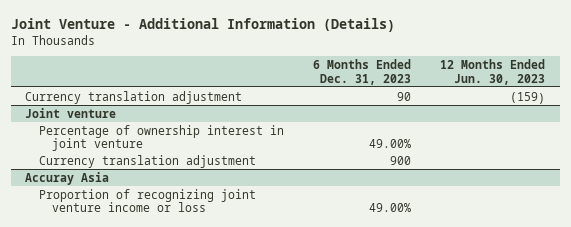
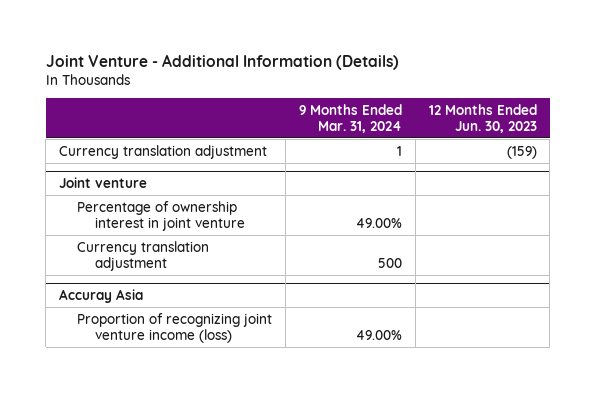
- | 6 Months Ended Dec. 31, 2023 | 12 Months Ended Jun. 30, 2023
+ | 9 Months Ended Mar. 31, 2024 | 12 Months Ended Jun. 30, 2023
@ Accuray Asia
- Proportion of recognizing joint venture income or loss | 49.00% |
+ Proportion of recognizing joint venture income (loss) | 49.00% |

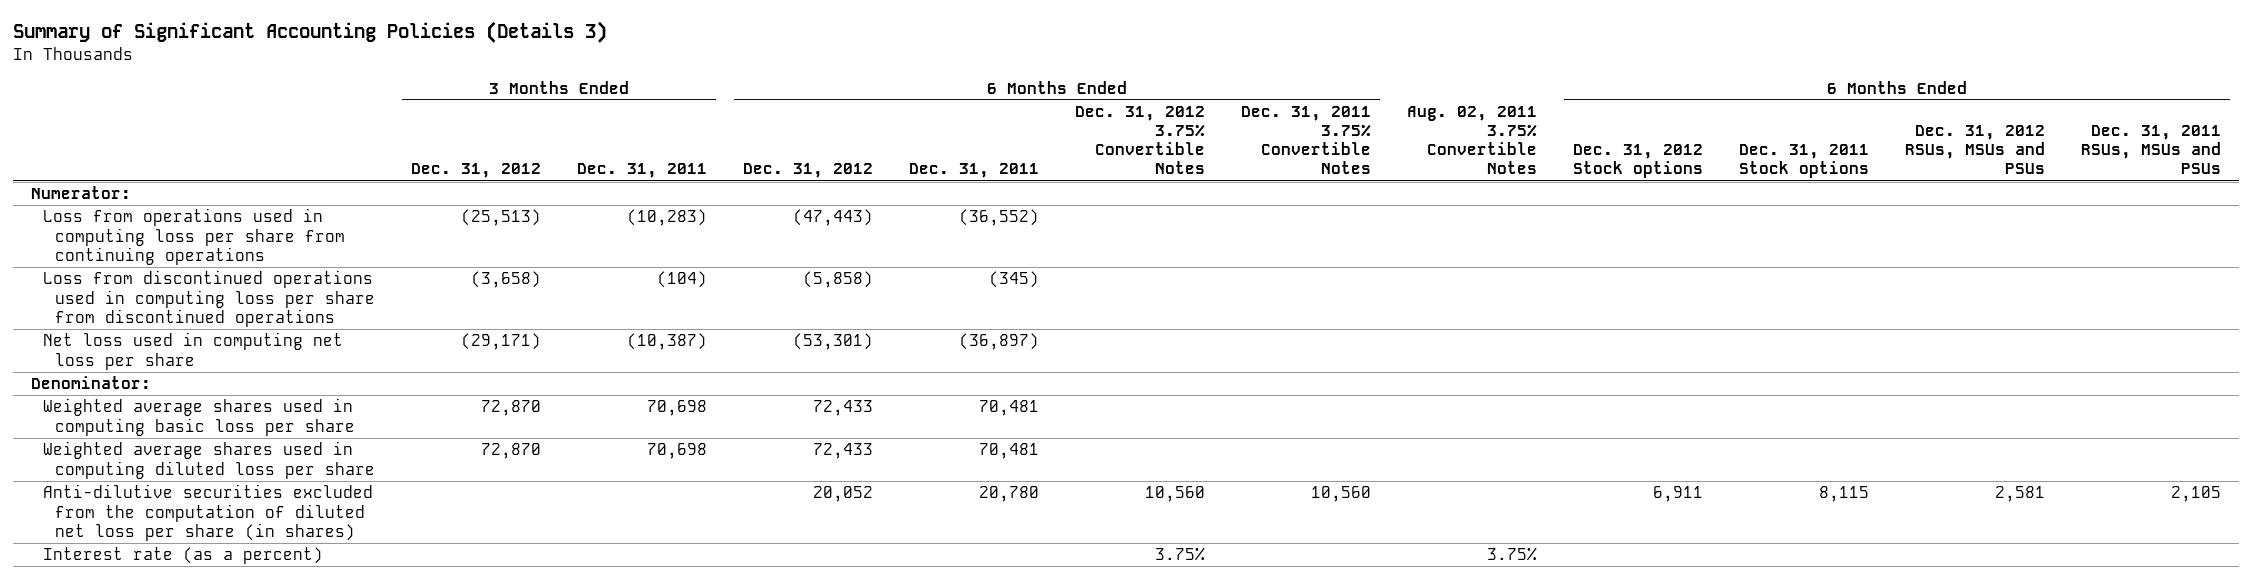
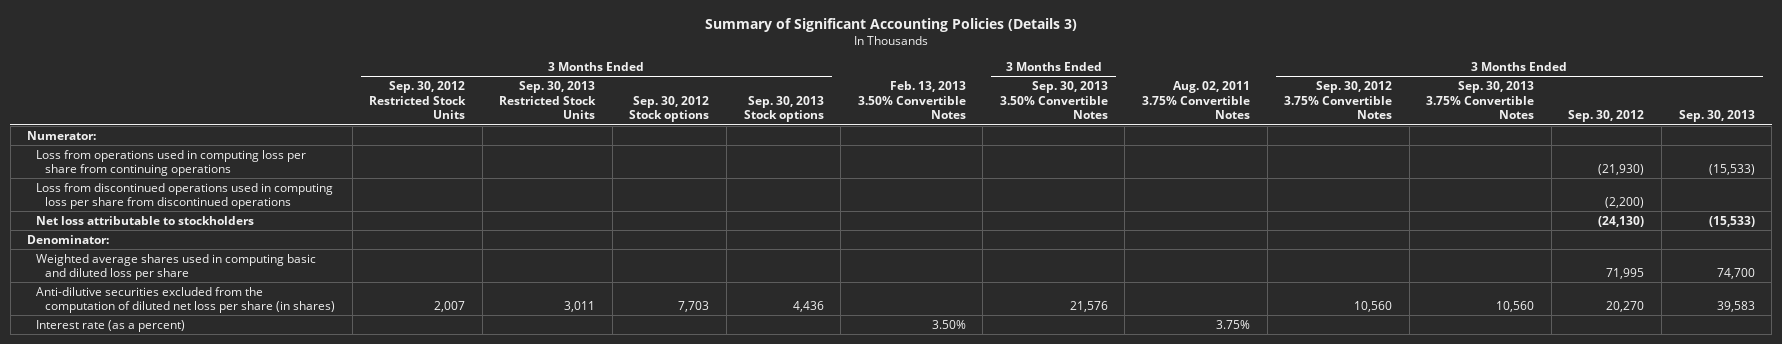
- | 3 Months Ended Dec. 31, 2012 | 3 Months Ended Dec. 31, 2011 | 6 Months Ended Dec. 31, 2012 | 6 Months Ended Dec. 31, 2011 | 6 Months Ended Dec. 31, 2012 3.75% Convertible Notes | 6 Months Ended Dec. 31, 2011 3.75% Convertible Notes | Aug. 02, 2011 3.75% Convertible Notes | 6 Months Ended Dec. 31, 2012 Stock options | 6 Months Ended Dec. 31, 2011 Stock options | 6 Months Ended Dec. 31, 2012 RSUs, MSUs and PSUs | 6 Months Ended Dec. 31, 2011 RSUs, MSUs and PSUs
+ | 3 Months Ended Sep. 30, 2012 Restricted Stock Units | 3 Months Ended Sep. 30, 2013 Restricted Stock Units | 3 Months Ended Sep. 30, 2012 Stock options | 3 Months Ended Sep. 30, 2013 Stock options | Feb. 13, 2013 3.50% Convertible Notes | 3 Months Ended Sep. 30, 2013 3.50% Convertible Notes | Aug. 02, 2011 3.75% Convertible Notes | 3 Months Ended Sep. 30, 2012 3.75% Convertible Notes | 3 Months Ended Sep. 30, 2013 3.75% Convertible Notes | 3 Months Ended Sep. 30, 2012 | 3 Months Ended Sep. 30, 2013
- Net loss used in computing net loss per share | (29,171) | (10,387) | (53,301) | (36,897) | | | | | | |
+ Net loss attributable to stockholders | | | | | | | | | | (24,130) | (15,533)
- Weighted average shares used in computing basic loss per share | 72,870 | 70,698 | 72,433 | 70,481 | | | | | | |
- Weighted average shares used in computing diluted loss per share | 72,870 | 70,698 | 72,433 | 70,481 | | | | | | |
+ Weighted average shares used in computing basic and diluted loss per share | | | | | | | | | | 71,995 | 74,700

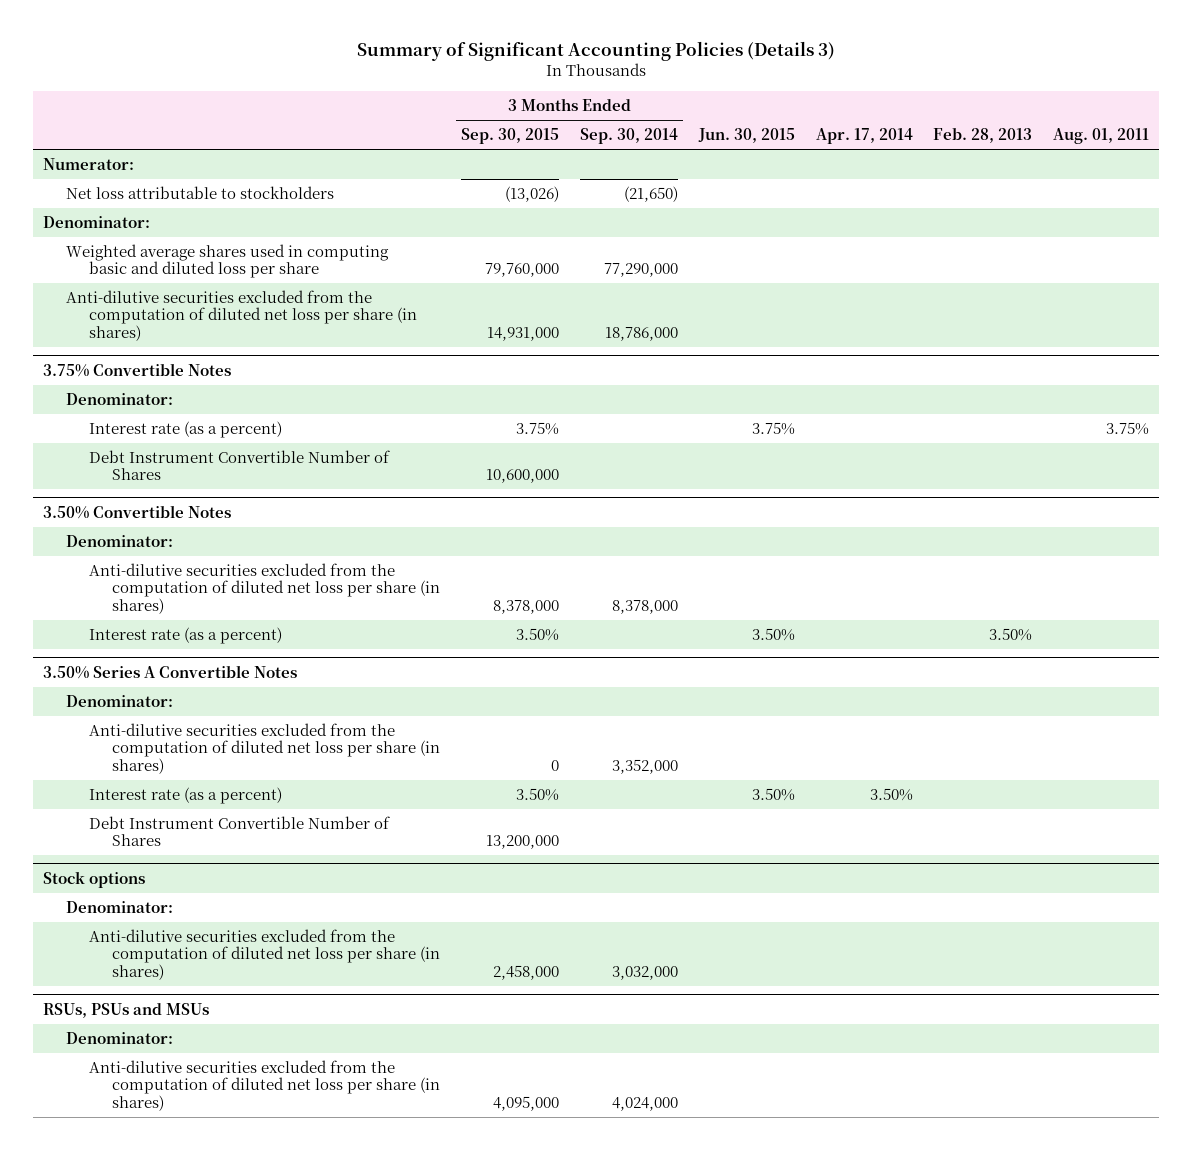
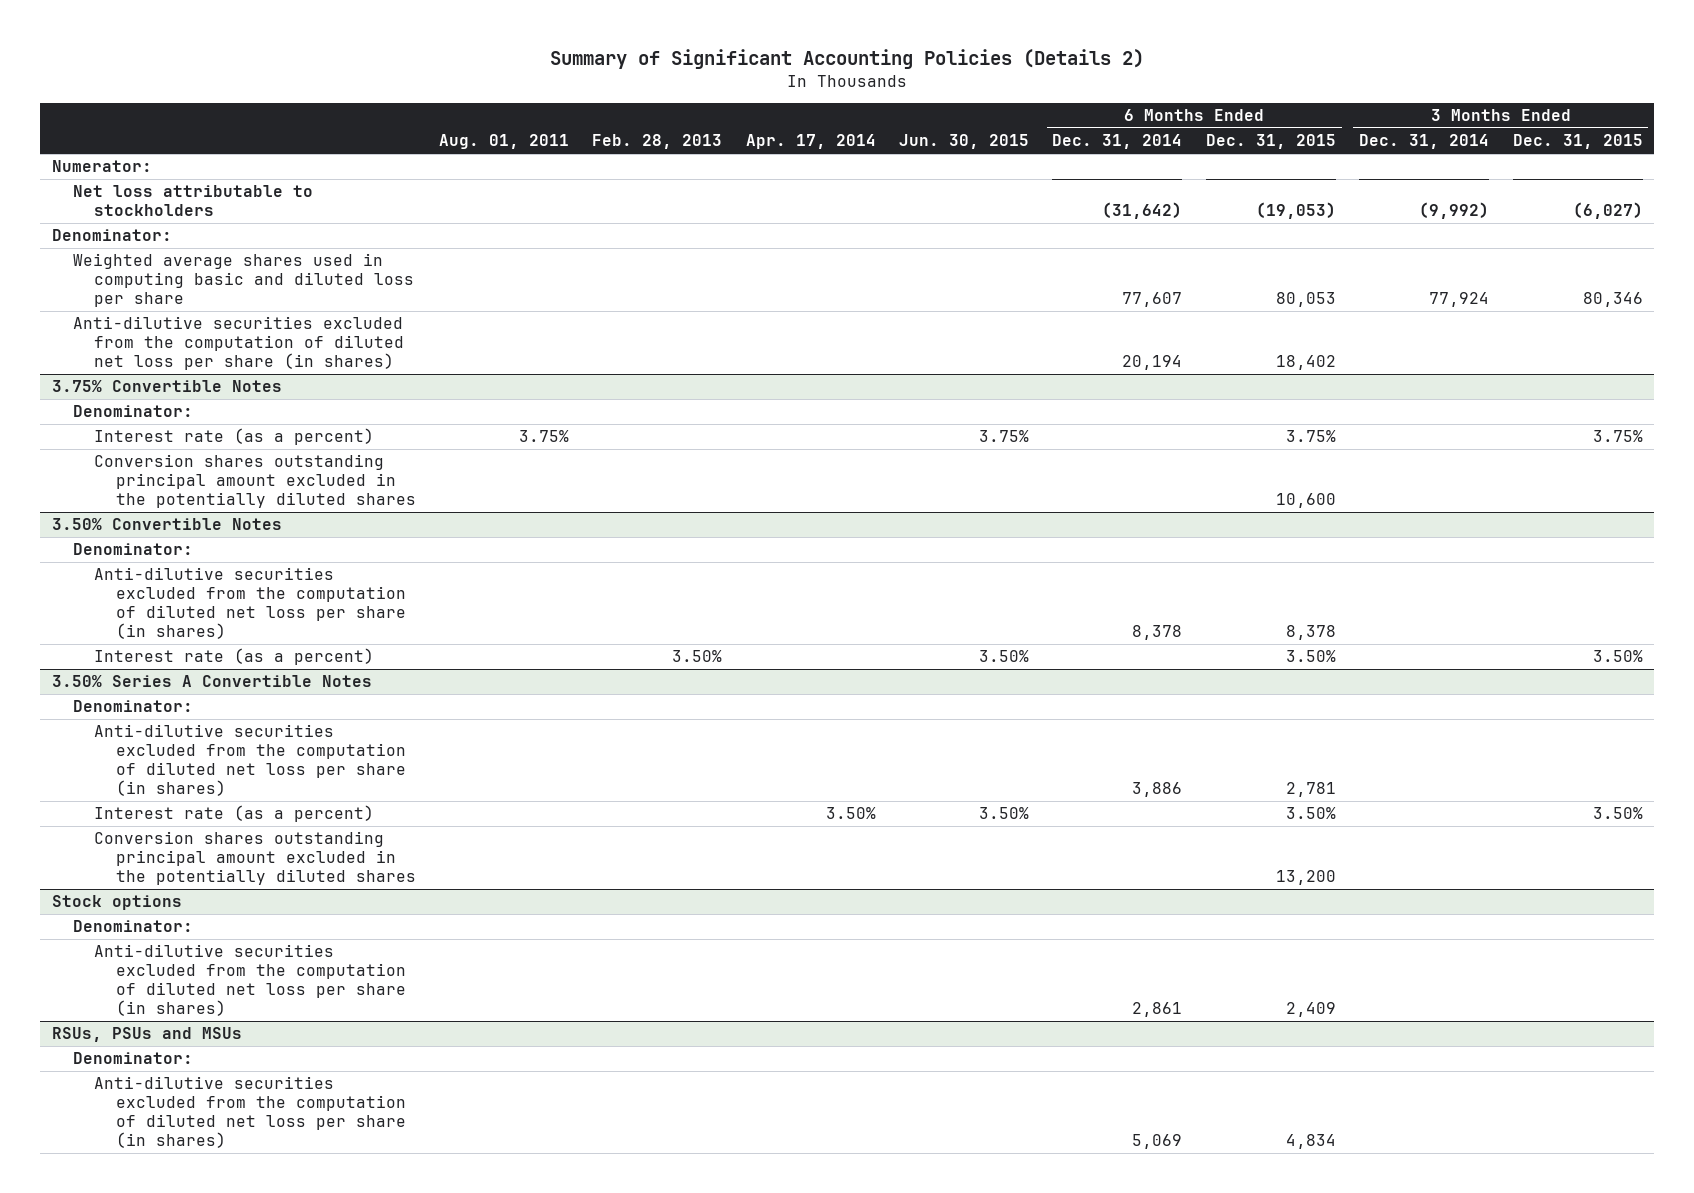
- Summary of Significant Accounting Policies (Details 3)
+ Summary of Significant Accounting Policies (Details 2)
- | 3 Months Ended Sep. 30, 2015 | 3 Months Ended Sep. 30, 2014 | Jun. 30, 2015 | Apr. 17, 2014 | Feb. 28, 2013 | Aug. 01, 2011
+ | Aug. 01, 2011 | Feb. 28, 2013 | Apr. 17, 2014 | Jun. 30, 2015 | 6 Months Ended Dec. 31, 2014 | 6 Months Ended Dec. 31, 2015 | 3 Months Ended Dec. 31, 2014 | 3 Months Ended Dec. 31, 2015
@ 3.75% Convertible Notes
- Debt Instrument Convertible Number of Shares | 10,600,000 | | | | |
+ Conversion shares outstanding principal amount excluded in the potentially diluted shares | | | | | | 10,600 | |
@ 3.50% Series A Convertible Notes
- Debt Instrument Convertible Number of Shares | 13,200,000 | | | | |
+ Conversion shares outstanding principal amount excluded in the potentially diluted shares | | | | | | 13,200 | |

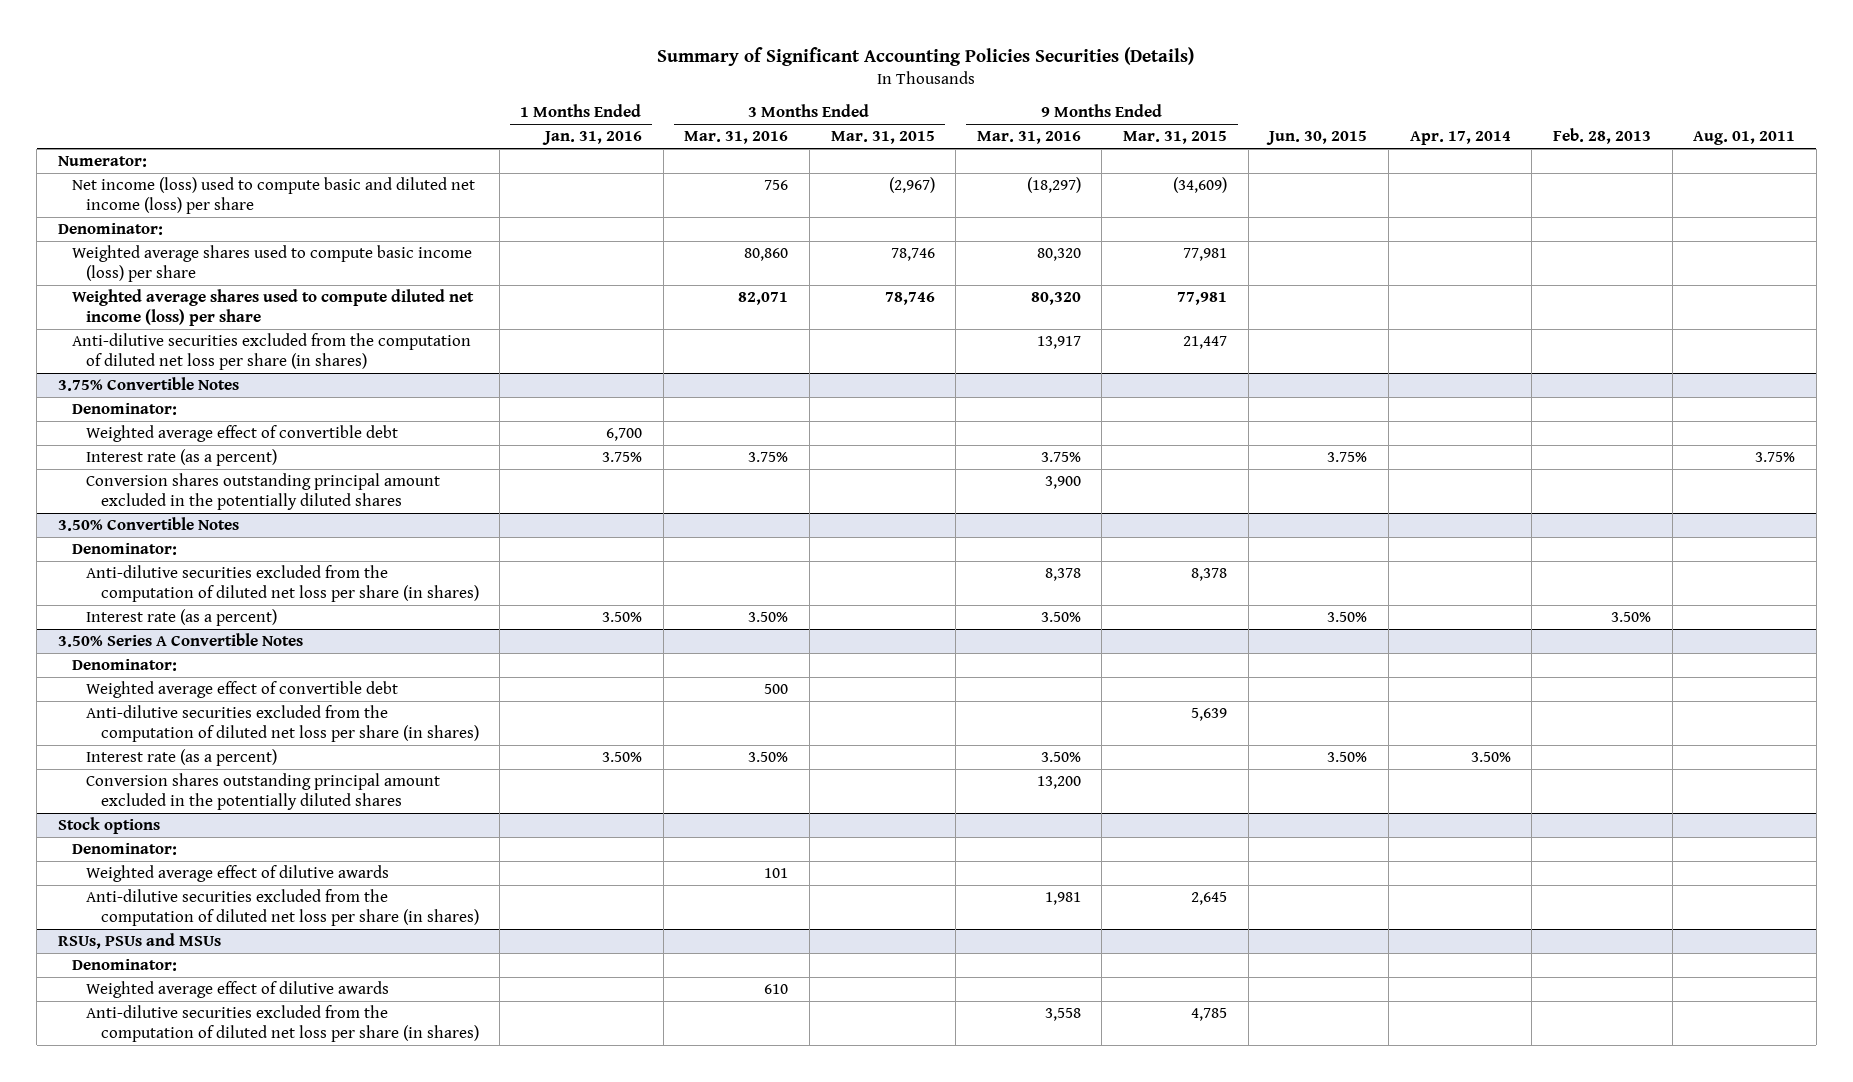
- Summary of Significant Accounting Policies (Details 2)
+ Summary of Significant Accounting Policies Securities (Details)
- | Aug. 01, 2011 | Feb. 28, 2013 | Apr. 17, 2014 | Jun. 30, 2015 | 6 Months Ended Dec. 31, 2014 | 6 Months Ended Dec. 31, 2015 | 3 Months Ended Dec. 31, 2014 | 3 Months Ended Dec. 31, 2015
+ | 1 Months Ended Jan. 31, 2016 | 3 Months Ended Mar. 31, 2016 | 3 Months Ended Mar. 31, 2015 | 9 Months Ended Mar. 31, 2016 | 9 Months Ended Mar. 31, 2015 | Jun. 30, 2015 | Apr. 17, 2014 | Feb. 28, 2013 | Aug. 01, 2011
- Net loss attributable to stockholders | | | | | (31,642) | (19,053) | (9,992) | (6,027)
+ Net income (loss) used to compute basic and diluted net income (loss) per share | | 756 | (2,967) | (18,297) | (34,609) | | | |
- Weighted average shares used in computing basic and diluted loss per share | | | | | 77,607 | 80,053 | 77,924 | 80,346
+ Weighted average shares used to compute basic income (loss) per share | | 80,860 | 78,746 | 80,320 | 77,981 | | | |
+ Weighted average shares used to compute diluted net income (loss) per share | | 82,071 | 78,746 | 80,320 | 77,981 | | | |
@ 3.75% Convertible Notes
+ Weighted average effect of convertible debt | 6,700 | | | | | | | |
@ 3.50% Series A Convertible Notes
+ Weighted average effect of convertible debt | | 500 | | | | | | |
@ Stock options
+ Weighted average effect of dilutive awards | | 101 | | | | | | |
@ RSUs, PSUs and MSUs
+ Weighted average effect of dilutive awards | | 610 | | | | | | |

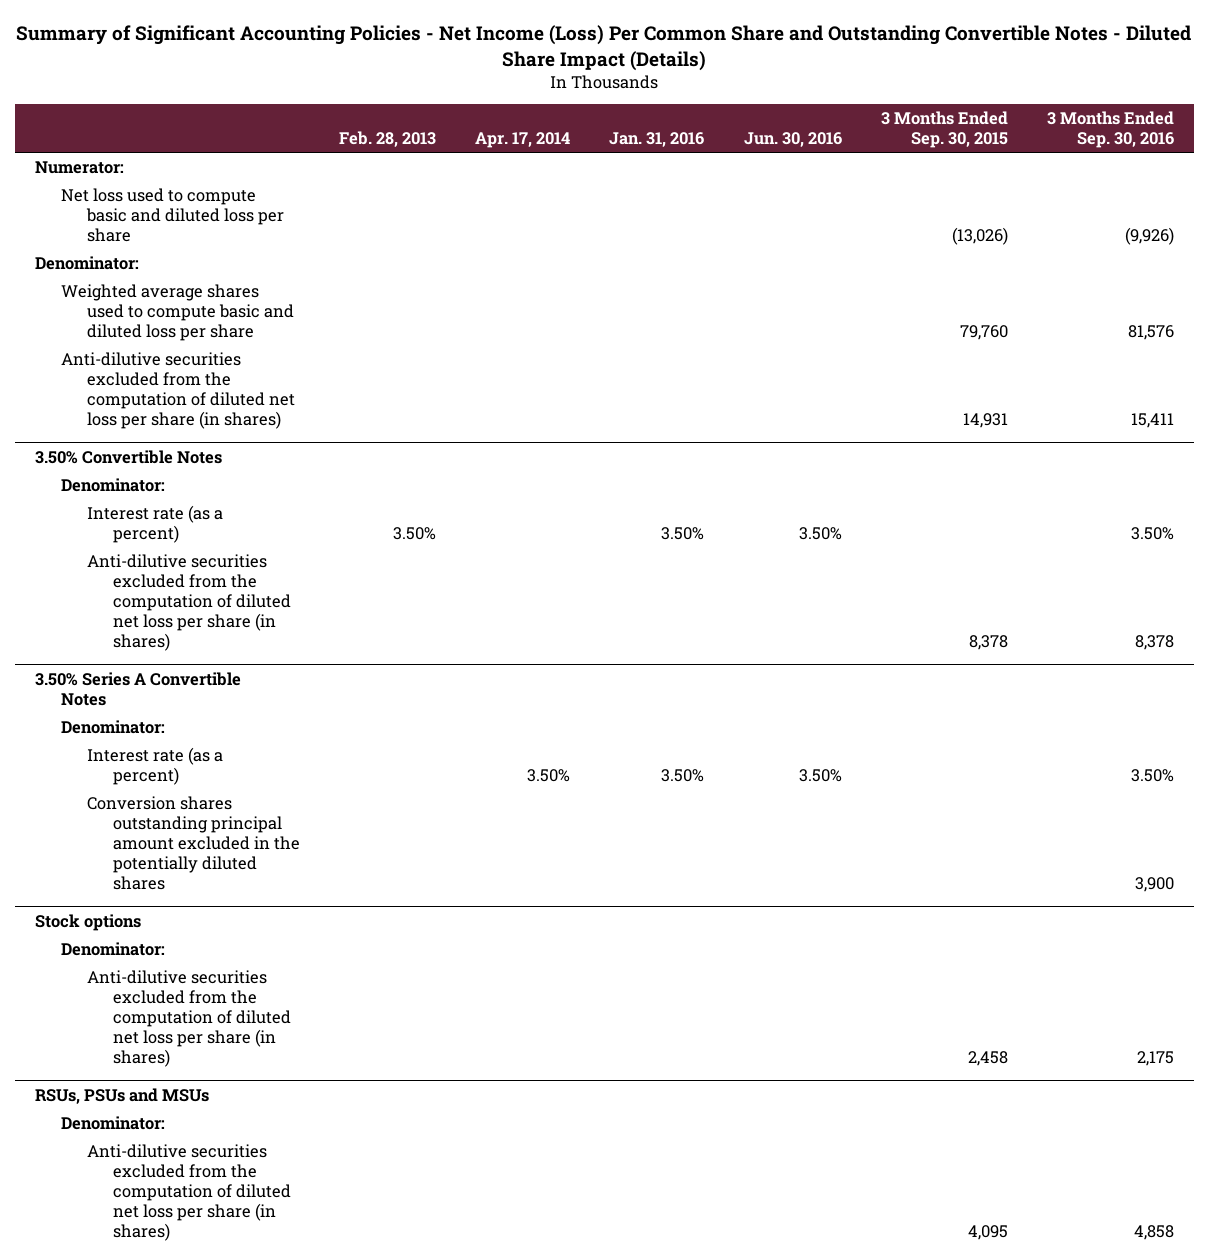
- Summary of Significant Accounting Policies Securities (Details)
+ Summary of Significant Accounting Policies - Net Income (Loss) Per Common Share and Outstanding Convertible Notes - Diluted Share Impact (Details)
- | 1 Months Ended Jan. 31, 2016 | 3 Months Ended Mar. 31, 2016 | 3 Months Ended Mar. 31, 2015 | 9 Months Ended Mar. 31, 2016 | 9 Months Ended Mar. 31, 2015 | Jun. 30, 2015 | Apr. 17, 2014 | Feb. 28, 2013 | Aug. 01, 2011
+ | Feb. 28, 2013 | Apr. 17, 2014 | Jan. 31, 2016 | Jun. 30, 2016 | 3 Months Ended Sep. 30, 2015 | 3 Months Ended Sep. 30, 2016
- Net income (loss) used to compute basic and diluted net income (loss) per share | | 756 | (2,967) | (18,297) | (34,609) | | | |
+ Net loss used to compute basic and diluted loss per share | | | | | (13,026) | (9,926)
- Weighted average shares used to compute basic income (loss) per share | | 80,860 | 78,746 | 80,320 | 77,981 | | | |
- Weighted average shares used to compute diluted net income (loss) per share | | 82,071 | 78,746 | 80,320 | 77,981 | | | |
+ Weighted average shares used to compute basic and diluted loss per share | | | | | 79,760 | 81,576
- 3.75% Convertible Notes
- Denominator:
- Weighted average effect of convertible debt | 6,700 | | | | | | | |
- Interest rate (as a percent) | 3.75% | 3.75% | | 3.75% | | 3.75% | | | 3.75%
- Conversion shares outstanding principal amount excluded in the potentially diluted shares | | | | 3,900 | | | | |
@ 3.50% Convertible Notes
moved down: Anti-dilutive securities excluded from the computation of diluted net loss per share (in shares) | | | | | 8,378 | 8,378
@ 3.50% Series A Convertible Notes
- Weighted average effect of convertible debt | | 500 | | | | | | |
- Anti-dilutive securities excluded from the computation of diluted net loss per share (in shares) | | | | | 5,639 | | | |
@ Stock options
- Weighted average effect of dilutive awards | | 101 | | | | | | |
@ RSUs, PSUs and MSUs
- Weighted average effect of dilutive awards | | 610 | | | | | | |

